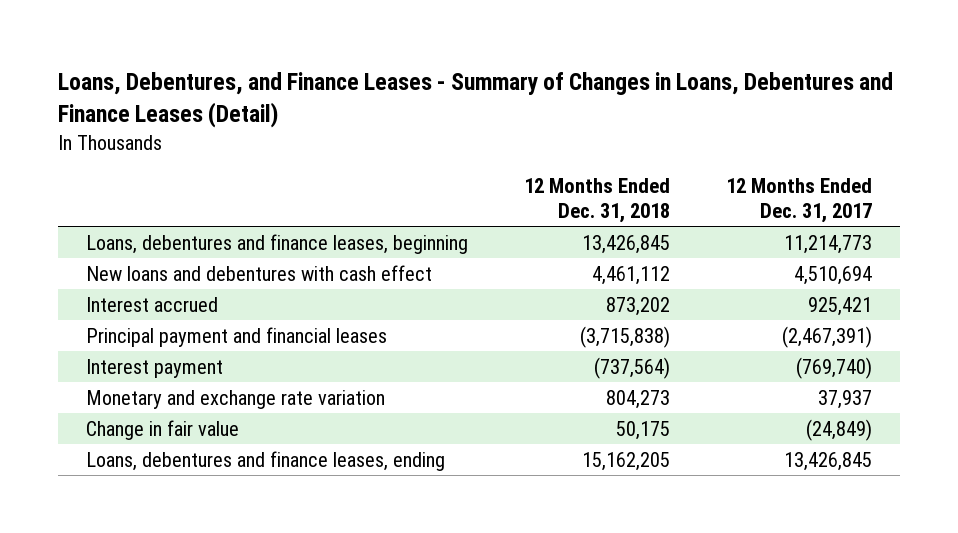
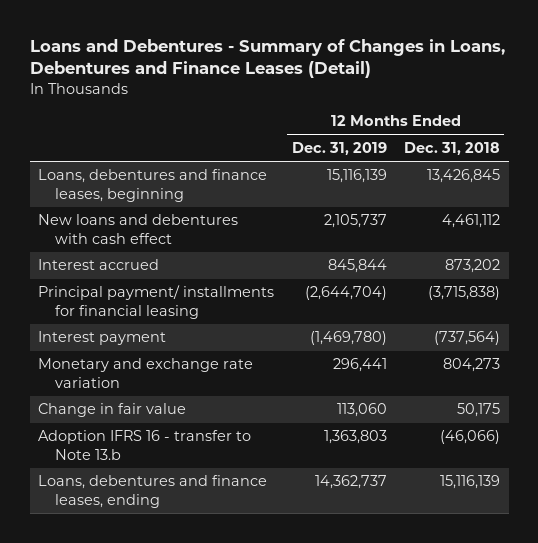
- Loans, Debentures, and Finance Leases - Summary of Changes in Loans, Debentures and Finance Leases (Detail)
+ Loans and Debentures - Summary of Changes in Loans, Debentures and Finance Leases (Detail)
- | 12 Months Ended Dec. 31, 2018 | 12 Months Ended Dec. 31, 2017
+ | 12 Months Ended Dec. 31, 2019 | 12 Months Ended Dec. 31, 2018
- Principal payment and financial leases | (3,715,838) | (2,467,391)
+ Principal payment/ installments for financial leasing | (2,644,704) | (3,715,838)
- Loans, debentures and finance leases, ending | 15,162,205 | 13,426,845
+ Adoption IFRS 16 - transfer to Note 13.b | 1,363,803 | (46,066)
+ Loans, debentures and finance leases, ending | 14,362,737 | 15,116,139

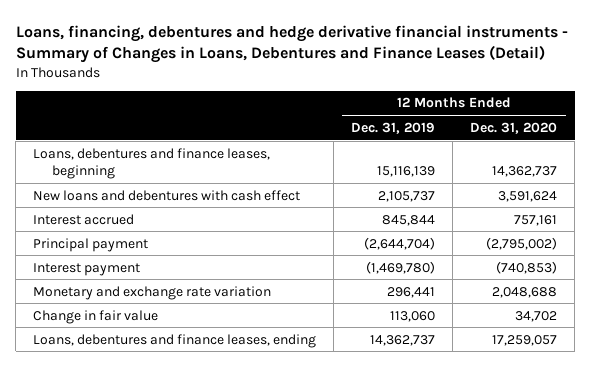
- Loans and Debentures - Summary of Changes in Loans, Debentures and Finance Leases (Detail)
+ Loans, financing, debentures and hedge derivative financial instruments - Summary of Changes in Loans, Debentures and Finance Leases (Detail)
- | 12 Months Ended Dec. 31, 2019 | 12 Months Ended Dec. 31, 2018
+ | 12 Months Ended Dec. 31, 2019 | 12 Months Ended Dec. 31, 2020
- Principal payment/ installments for financial leasing | (2,644,704) | (3,715,838)
+ Principal payment | (2,644,704) | (2,795,002)
- Adoption IFRS 16 - transfer to Note 13.b | 1,363,803 | (46,066)

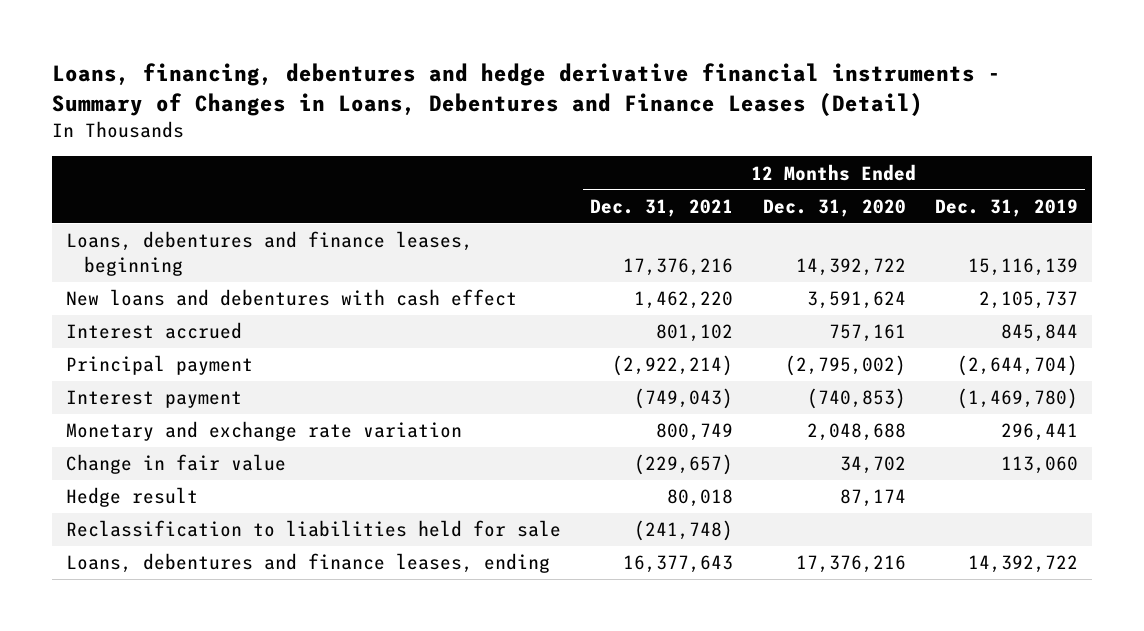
- | 12 Months Ended Dec. 31, 2019 | 12 Months Ended Dec. 31, 2020
+ | 12 Months Ended Dec. 31, 2021 | 12 Months Ended Dec. 31, 2020 | 12 Months Ended Dec. 31, 2019
- Loans, debentures and finance leases, beginning | 15,116,139 | 14,362,737
+ Loans, debentures and finance leases, beginning | 17,376,216 | 14,392,722 | 15,116,139
- Loans, debentures and finance leases, ending | 14,362,737 | 17,259,057
+ Hedge result | 80,018 | 87,174 |
+ Reclassification to liabilities held for sale | (241,748) | |
+ Loans, debentures and finance leases, ending | 16,377,643 | 17,376,216 | 14,392,722

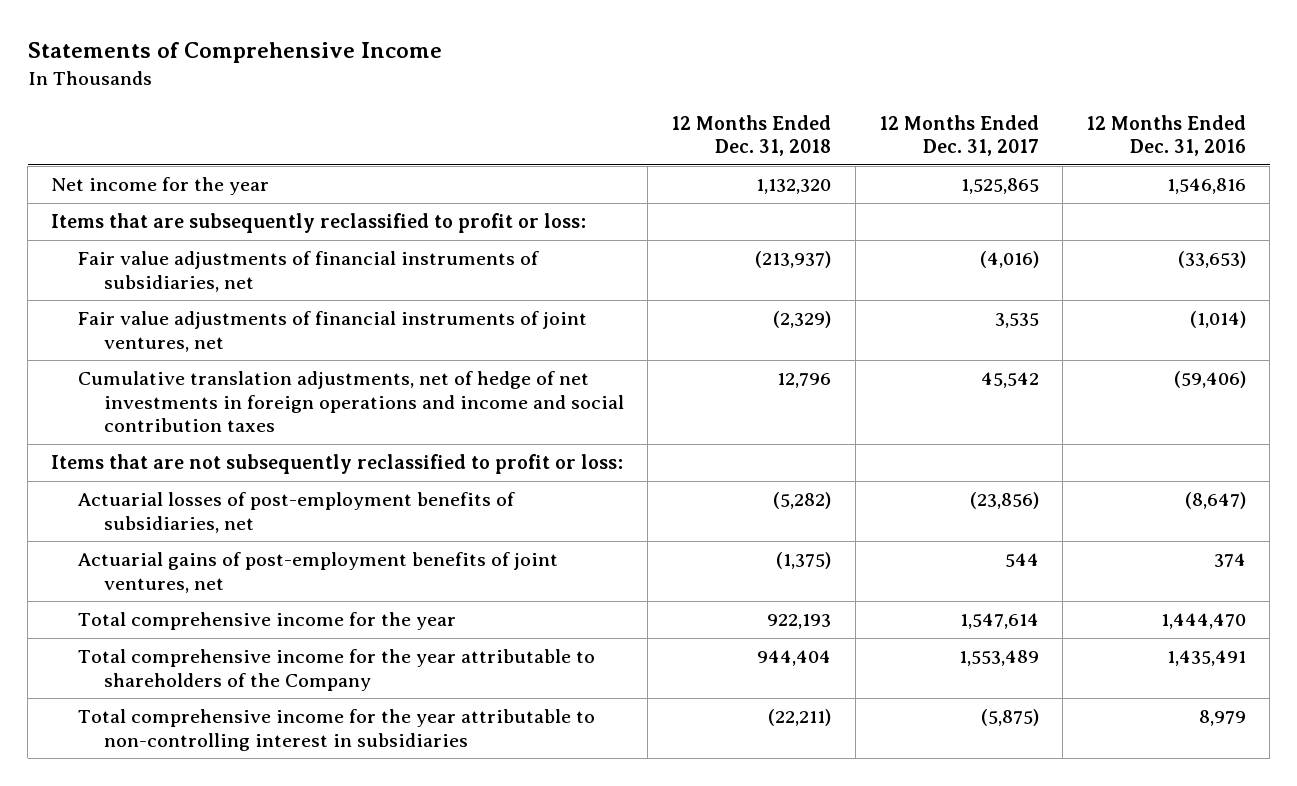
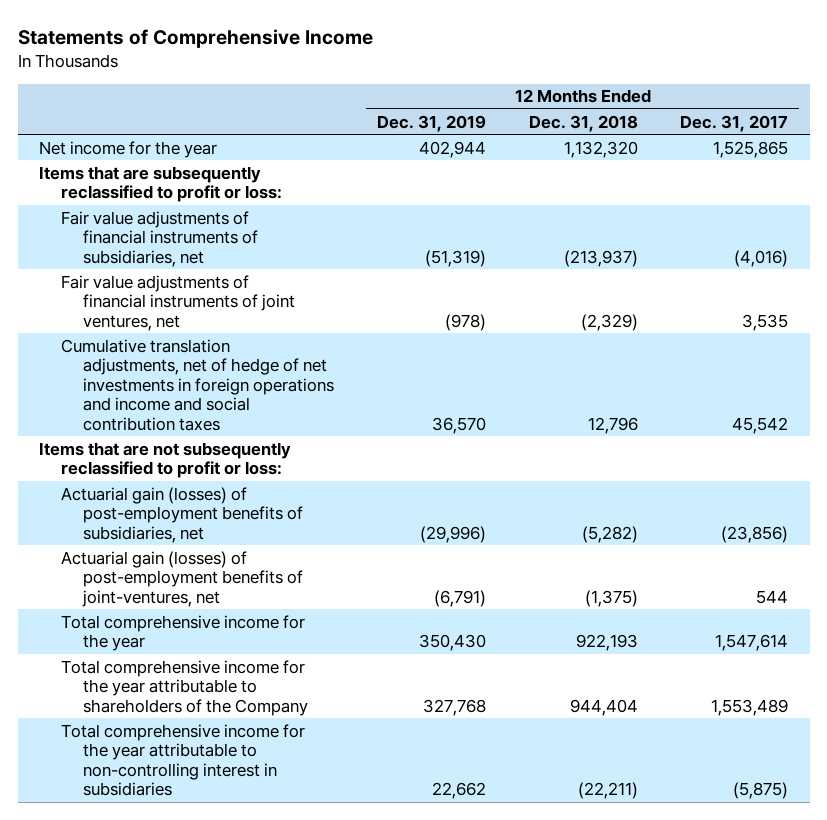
- | 12 Months Ended Dec. 31, 2018 | 12 Months Ended Dec. 31, 2017 | 12 Months Ended Dec. 31, 2016
+ | 12 Months Ended Dec. 31, 2019 | 12 Months Ended Dec. 31, 2018 | 12 Months Ended Dec. 31, 2017
- Actuarial losses of post-employment benefits of subsidiaries, net | (5,282) | (23,856) | (8,647)
- Actuarial gains of post-employment benefits of joint ventures, net | (1,375) | 544 | 374
+ Actuarial gain (losses) of post-employment benefits of subsidiaries, net | (29,996) | (5,282) | (23,856)
+ Actuarial gain (losses) of post-employment benefits of joint-ventures, net | (6,791) | (1,375) | 544

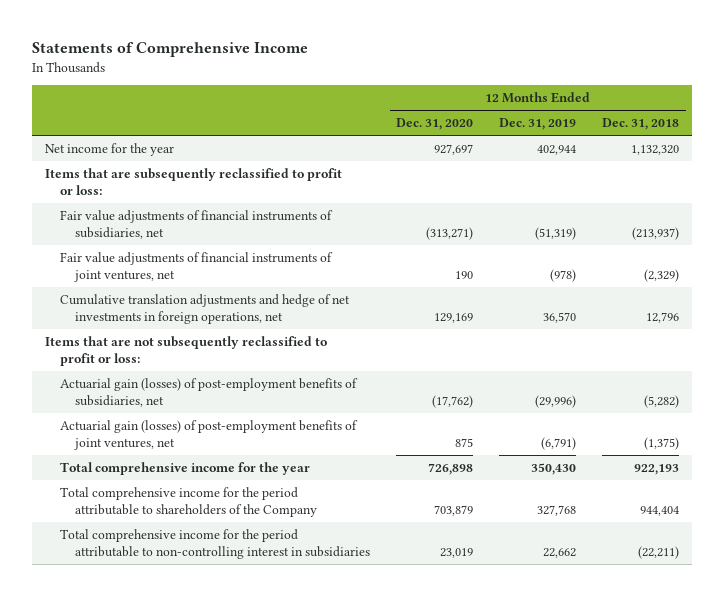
- | 12 Months Ended Dec. 31, 2019 | 12 Months Ended Dec. 31, 2018 | 12 Months Ended Dec. 31, 2017
+ | 12 Months Ended Dec. 31, 2020 | 12 Months Ended Dec. 31, 2019 | 12 Months Ended Dec. 31, 2018
- Cumulative translation adjustments, net of hedge of net investments in foreign operations and income and social contribution taxes | 36,570 | 12,796 | 45,542
+ Cumulative translation adjustments and hedge of net investments in foreign operations, net | 129,169 | 36,570 | 12,796
- Actuarial gain (losses) of post-employment benefits of joint-ventures, net | (6,791) | (1,375) | 544
+ Actuarial gain (losses) of post-employment benefits of joint ventures, net | 875 | (6,791) | (1,375)
- Total comprehensive income for the year attributable to shareholders of the Company | 327,768 | 944,404 | 1,553,489
- Total comprehensive income for the year attributable to non-controlling interest in subsidiaries | 22,662 | (22,211) | (5,875)
+ Total comprehensive income for the period attributable to shareholders of the Company | 703,879 | 327,768 | 944,404
+ Total comprehensive income for the period attributable to non-controlling interest in subsidiaries | 23,019 | 22,662 | (22,211)

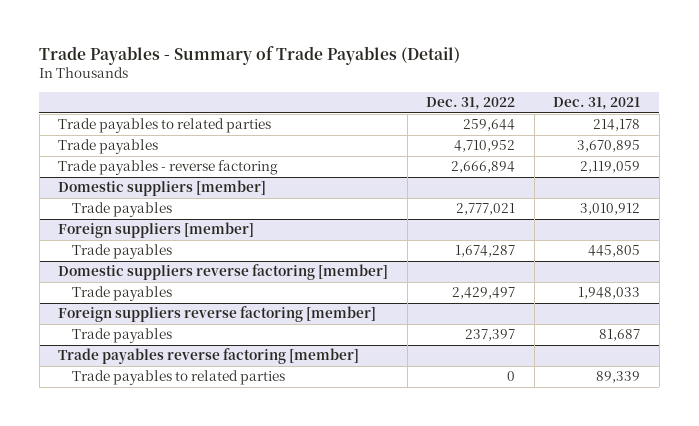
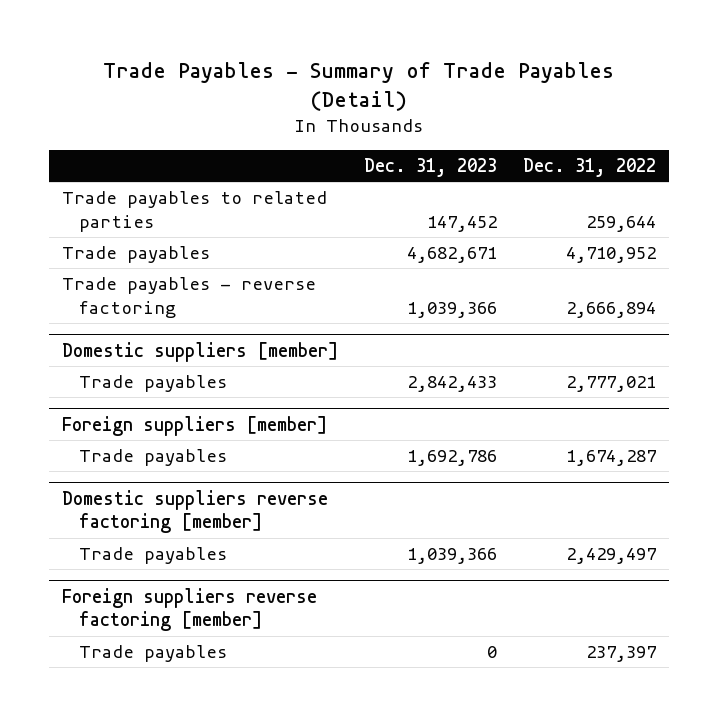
- | Dec. 31, 2022 | Dec. 31, 2021
+ | Dec. 31, 2023 | Dec. 31, 2022
- Trade payables reverse factoring [member]
- Trade payables to related parties | 0 | 89,339

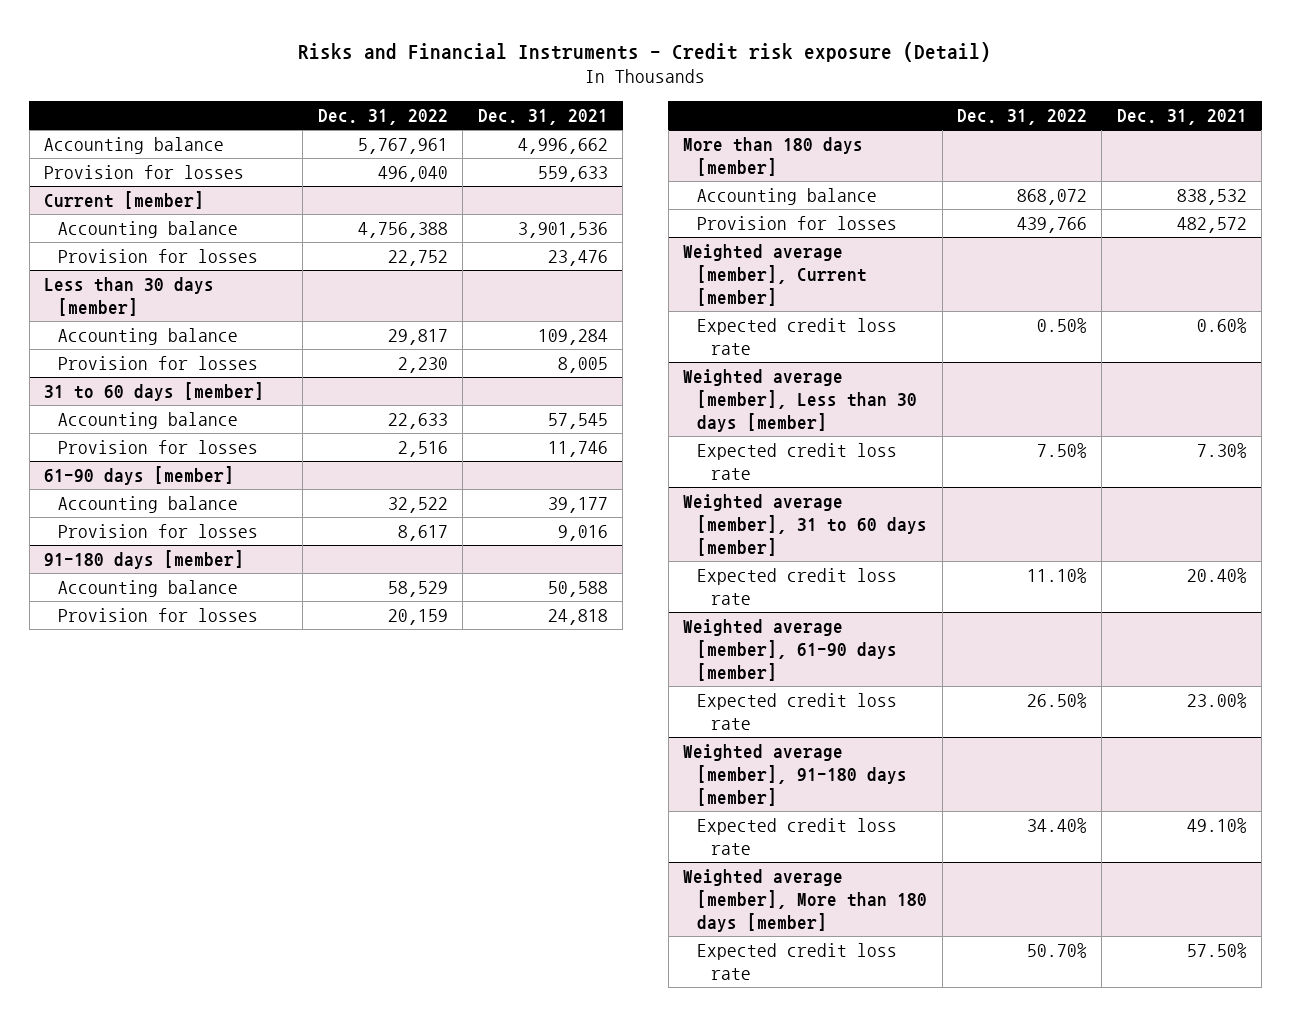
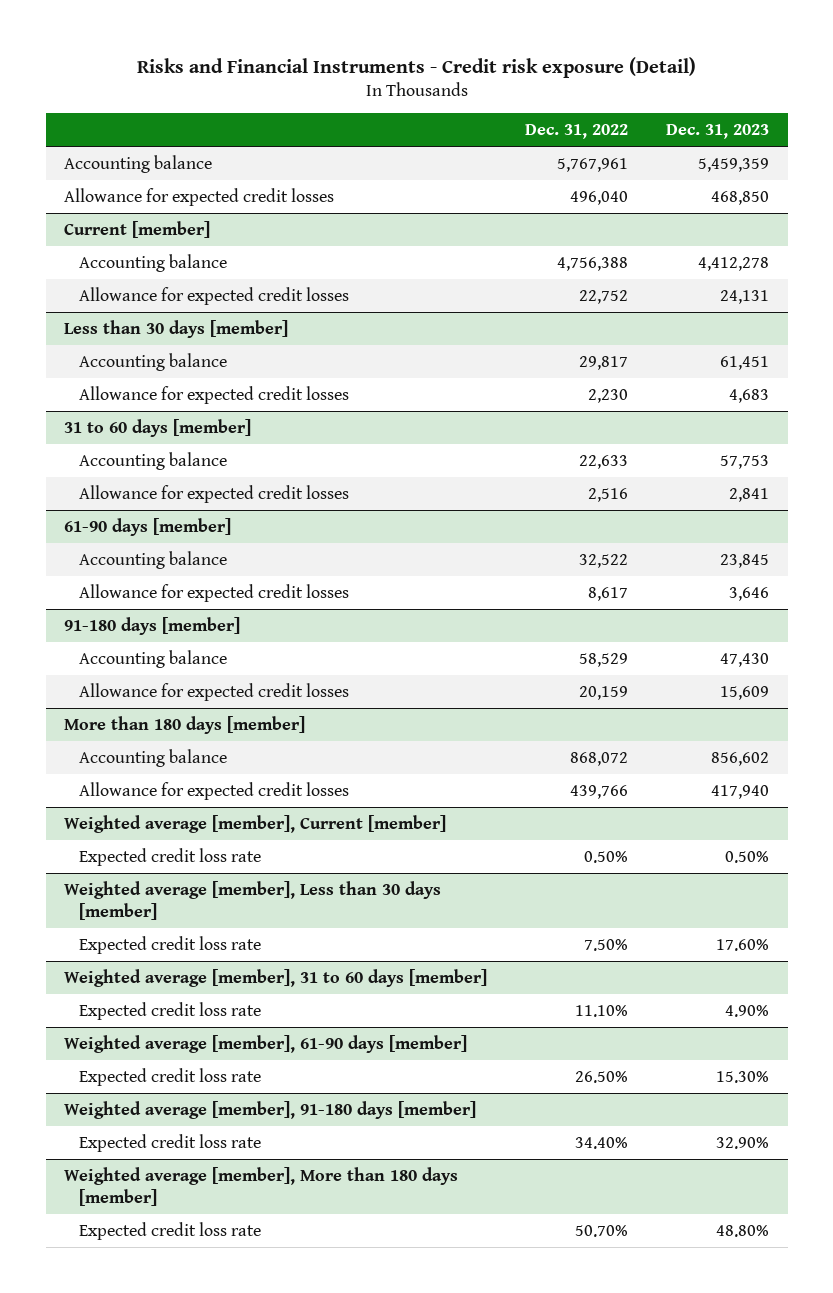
- | Dec. 31, 2022 | Dec. 31, 2021
+ | Dec. 31, 2022 | Dec. 31, 2023
- Provision for losses | 496,040 | 559,633
+ Allowance for expected credit losses | 496,040 | 468,850
@ Current [member]
- Provision for losses | 22,752 | 23,476
+ Allowance for expected credit losses | 22,752 | 24,131
@ Less than 30 days [member]
- Provision for losses | 2,230 | 8,005
+ Allowance for expected credit losses | 2,230 | 4,683
@ 31 to 60 days [member]
- Provision for losses | 2,516 | 11,746
+ Allowance for expected credit losses | 2,516 | 2,841
@ 61-90 days [member]
- Provision for losses | 8,617 | 9,016
+ Allowance for expected credit losses | 8,617 | 3,646
@ 91-180 days [member]
- Provision for losses | 20,159 | 24,818
+ Allowance for expected credit losses | 20,159 | 15,609
@ More than 180 days [member]
- Provision for losses | 439,766 | 482,572
+ Allowance for expected credit losses | 439,766 | 417,940

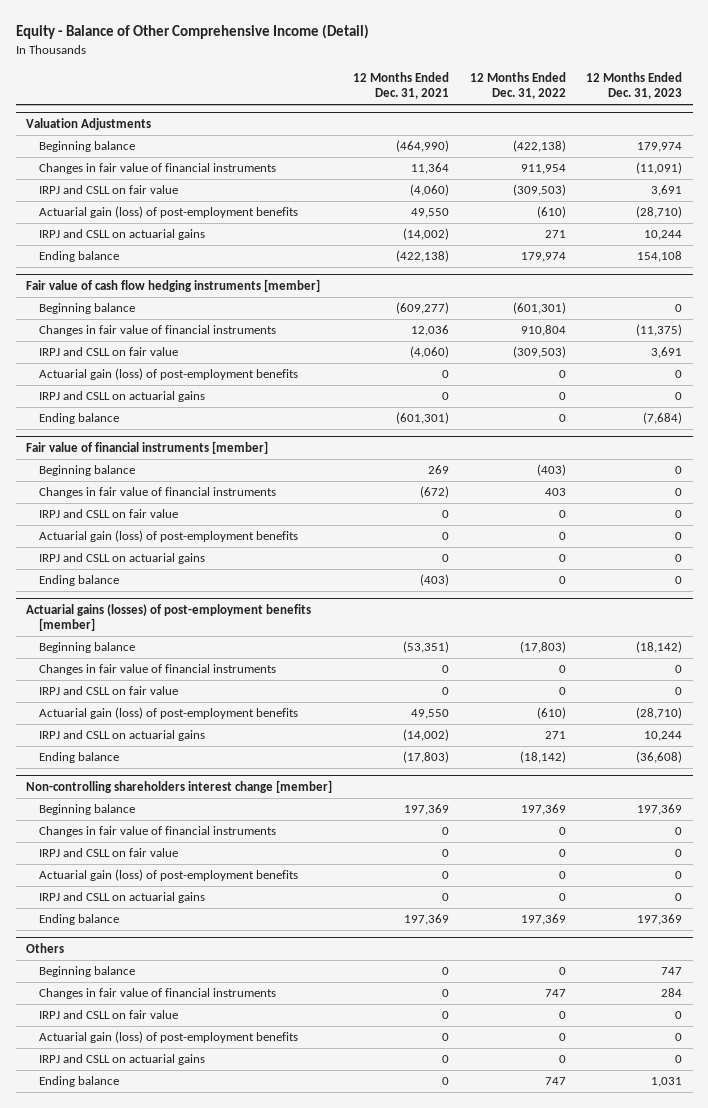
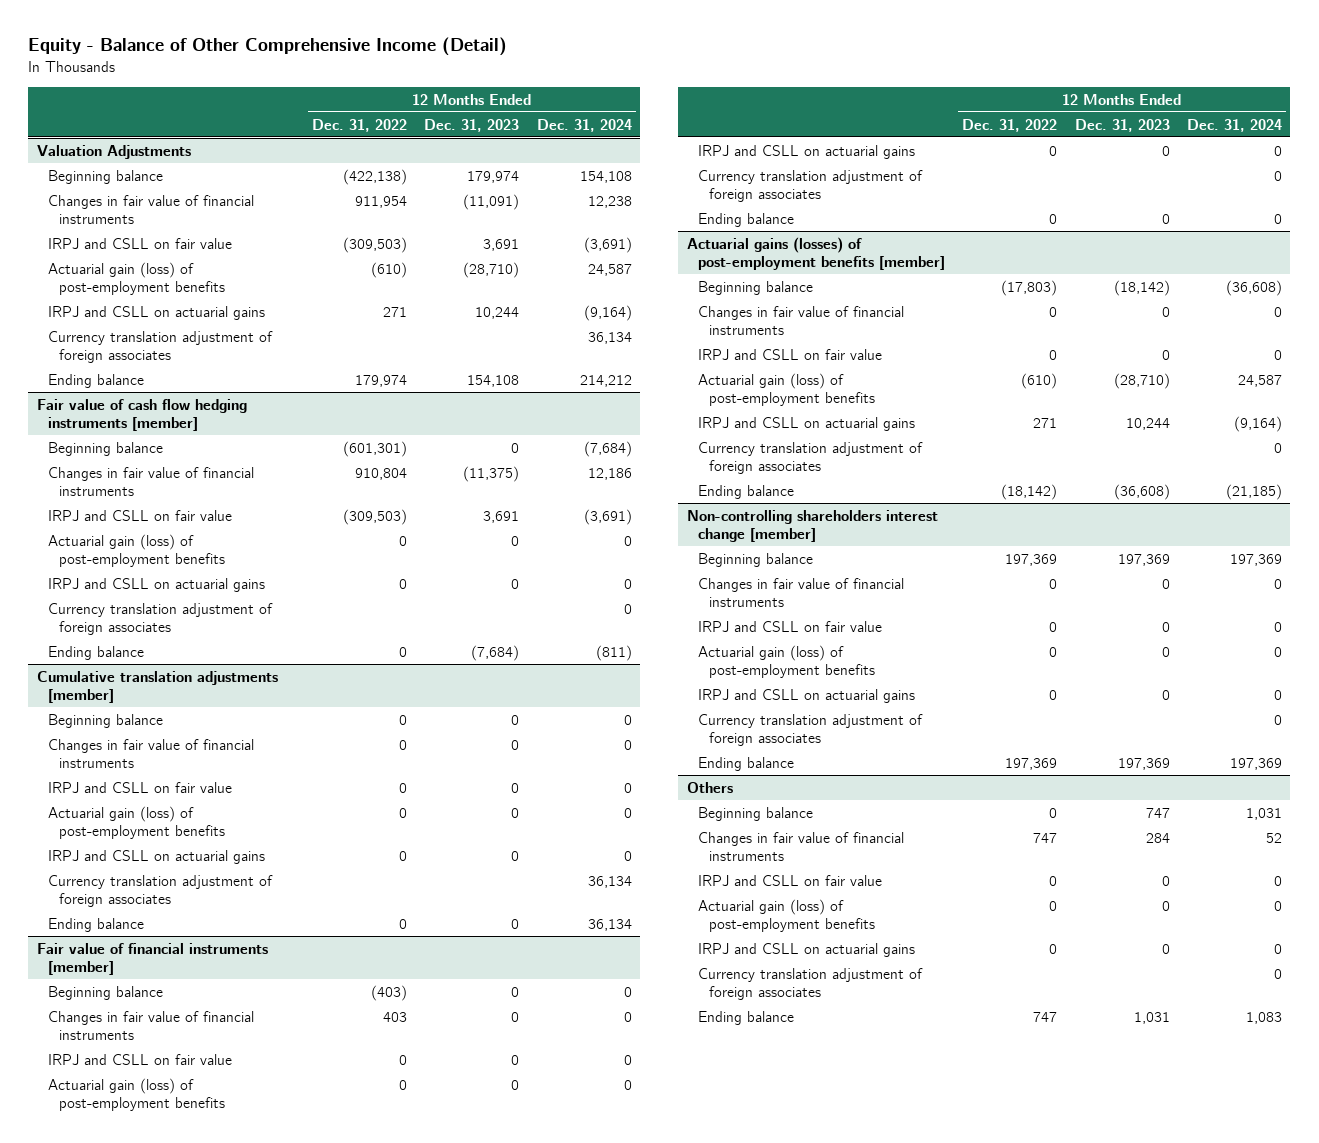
- | 12 Months Ended Dec. 31, 2021 | 12 Months Ended Dec. 31, 2022 | 12 Months Ended Dec. 31, 2023
+ | 12 Months Ended Dec. 31, 2022 | 12 Months Ended Dec. 31, 2023 | 12 Months Ended Dec. 31, 2024
@ Valuation Adjustments
+ Currency translation adjustment of foreign associates | | | 36,134
@ Fair value of cash flow hedging instruments [member]
+ Currency translation adjustment of foreign associates | | | 0
+ Cumulative translation adjustments [member]
+ Beginning balance | 0 | 0 | 0
+ Changes in fair value of financial instruments | 0 | 0 | 0
+ IRPJ and CSLL on fair value | 0 | 0 | 0
+ Actuarial gain (loss) of post-employment benefits | 0 | 0 | 0
+ IRPJ and CSLL on actuarial gains | 0 | 0 | 0
+ Currency translation adjustment of foreign associates | | | 36,134
+ Ending balance | 0 | 0 | 36,134
@ Fair value of financial instruments [member]
+ Currency translation adjustment of foreign associates | | | 0
@ Actuarial gains (losses) of post-employment benefits [member]
+ Currency translation adjustment of foreign associates | | | 0
@ Non-controlling shareholders interest change [member]
+ Currency translation adjustment of foreign associates | | | 0
@ Others
+ Currency translation adjustment of foreign associates | | | 0

